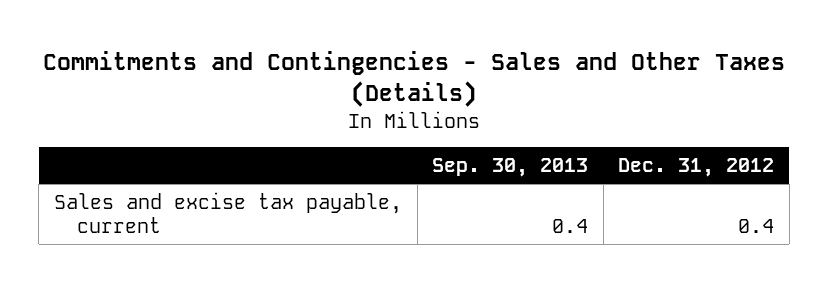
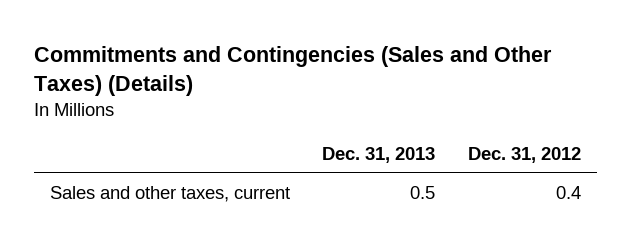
- Commitments and Contingencies - Sales and Other Taxes (Details)
+ Commitments and Contingencies (Sales and Other Taxes) (Details)
- | Sep. 30, 2013 | Dec. 31, 2012
+ | Dec. 31, 2013 | Dec. 31, 2012
- Sales and excise tax payable, current | 0.4 | 0.4
+ Sales and other taxes, current | 0.5 | 0.4

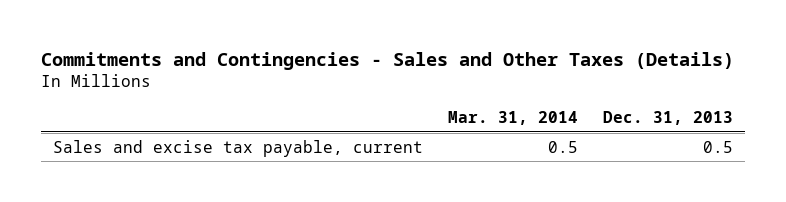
- Commitments and Contingencies (Sales and Other Taxes) (Details)
+ Commitments and Contingencies - Sales and Other Taxes (Details)
- | Dec. 31, 2013 | Dec. 31, 2012
+ | Mar. 31, 2014 | Dec. 31, 2013
- Sales and other taxes, current | 0.5 | 0.4
+ Sales and excise tax payable, current | 0.5 | 0.5

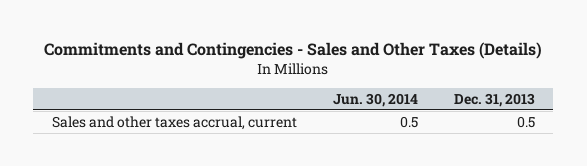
- | Mar. 31, 2014 | Dec. 31, 2013
+ | Jun. 30, 2014 | Dec. 31, 2013
- Sales and excise tax payable, current | 0.5 | 0.5
+ Sales and other taxes accrual, current | 0.5 | 0.5

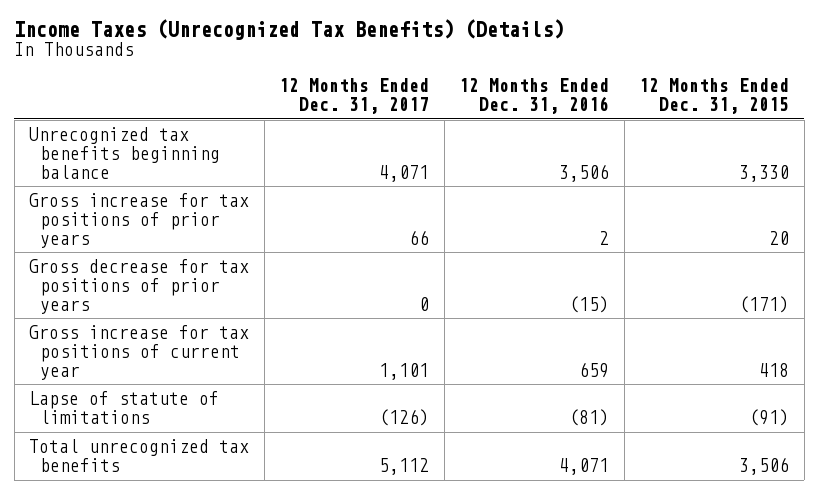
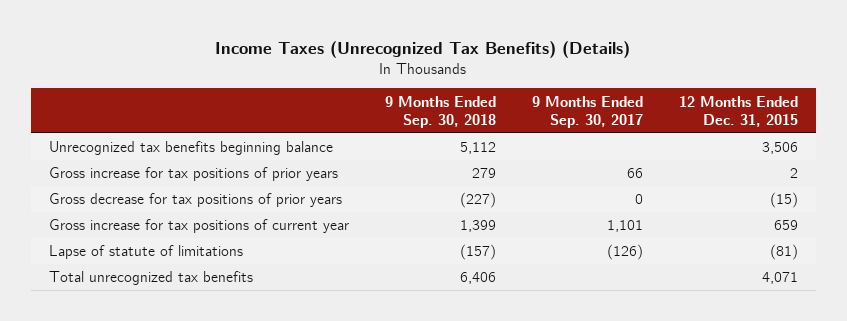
- | 12 Months Ended Dec. 31, 2017 | 12 Months Ended Dec. 31, 2016 | 12 Months Ended Dec. 31, 2015
+ | 9 Months Ended Sep. 30, 2018 | 9 Months Ended Sep. 30, 2017 | 12 Months Ended Dec. 31, 2015
- Unrecognized tax benefits beginning balance | 4,071 | 3,506 | 3,330
- Gross increase for tax positions of prior years | 66 | 2 | 20
- Gross decrease for tax positions of prior years | 0 | (15) | (171)
- Gross increase for tax positions of current year | 1,101 | 659 | 418
- Lapse of statute of limitations | (126) | (81) | (91)
- Total unrecognized tax benefits | 5,112 | 4,071 | 3,506
+ Unrecognized tax benefits beginning balance | 5,112 | | 3,506
+ Gross increase for tax positions of prior years | 279 | 66 | 2
+ Gross decrease for tax positions of prior years | (227) | 0 | (15)
+ Gross increase for tax positions of current year | 1,399 | 1,101 | 659
+ Lapse of statute of limitations | (157) | (126) | (81)
+ Total unrecognized tax benefits | 6,406 | | 4,071

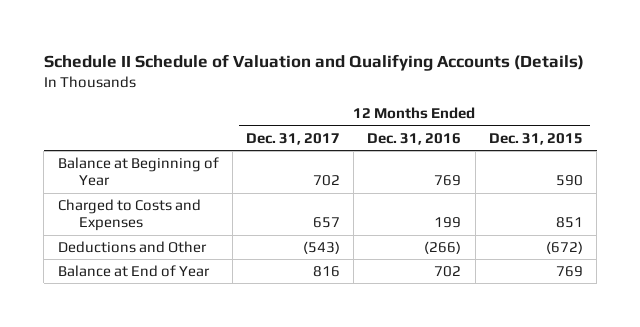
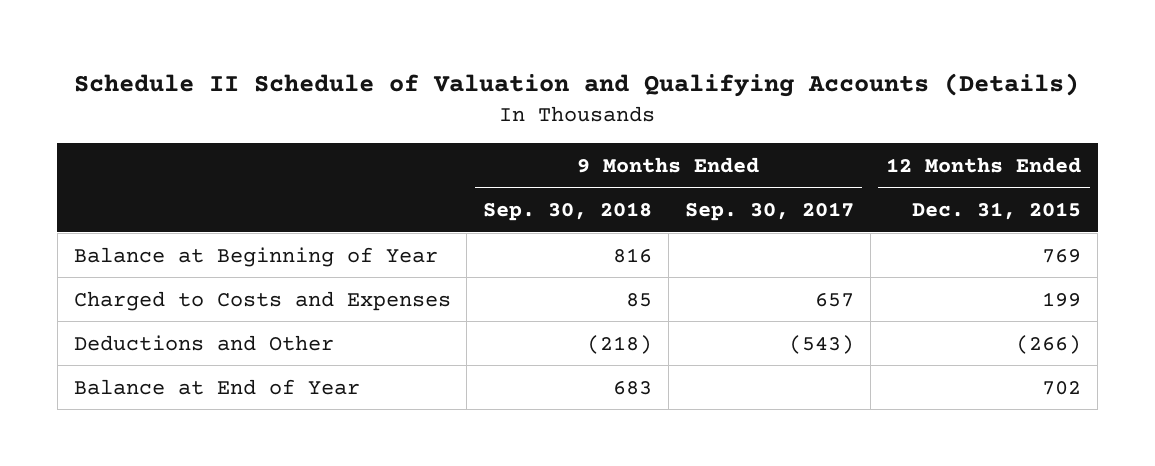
- | 12 Months Ended Dec. 31, 2017 | 12 Months Ended Dec. 31, 2016 | 12 Months Ended Dec. 31, 2015
+ | 9 Months Ended Sep. 30, 2018 | 9 Months Ended Sep. 30, 2017 | 12 Months Ended Dec. 31, 2015
- Balance at Beginning of Year | 702 | 769 | 590
- Charged to Costs and Expenses | 657 | 199 | 851
- Deductions and Other | (543) | (266) | (672)
- Balance at End of Year | 816 | 702 | 769
+ Balance at Beginning of Year | 816 | | 769
+ Charged to Costs and Expenses | 85 | 657 | 199
+ Deductions and Other | (218) | (543) | (266)
+ Balance at End of Year | 683 | | 702

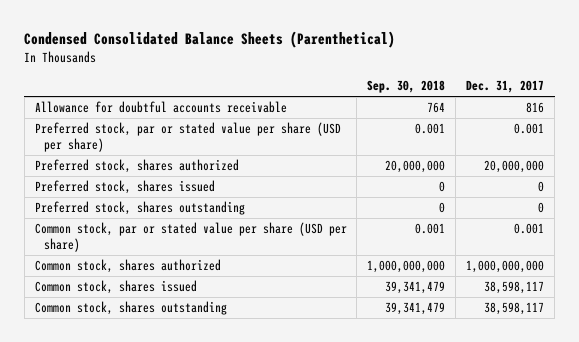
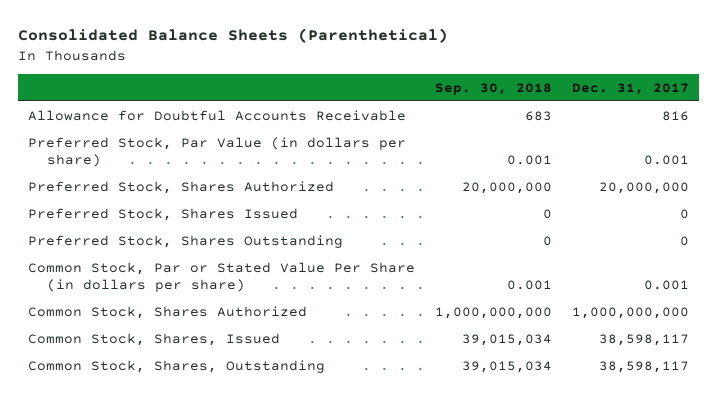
- Condensed Consolidated Balance Sheets (Parenthetical)
+ Consolidated Balance Sheets (Parenthetical)
- Allowance for doubtful accounts receivable | 764 | 816
- Preferred stock, par or stated value per share (USD per share) | 0.001 | 0.001
- Preferred stock, shares authorized | 20,000,000 | 20,000,000
- Preferred stock, shares issued | 0 | 0
- Preferred stock, shares outstanding | 0 | 0
- Common stock, par or stated value per share (USD per share) | 0.001 | 0.001
- Common stock, shares authorized | 1,000,000,000 | 1,000,000,000
- Common stock, shares issued | 39,341,479 | 38,598,117
- Common stock, shares outstanding | 39,341,479 | 38,598,117
+ Allowance for Doubtful Accounts Receivable | 683 | 816
+ Preferred Stock, Par Value (in dollars per share) | 0.001 | 0.001
+ Preferred Stock, Shares Authorized | 20,000,000 | 20,000,000
+ Preferred Stock, Shares Issued | 0 | 0
+ Preferred Stock, Shares Outstanding | 0 | 0
+ Common Stock, Par or Stated Value Per Share (in dollars per share) | 0.001 | 0.001
+ Common Stock, Shares Authorized | 1,000,000,000 | 1,000,000,000
+ Common Stock, Shares, Issued | 39,015,034 | 38,598,117
+ Common Stock, Shares, Outstanding | 39,015,034 | 38,598,117

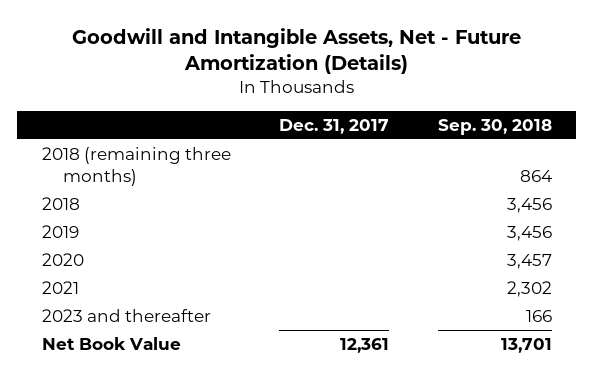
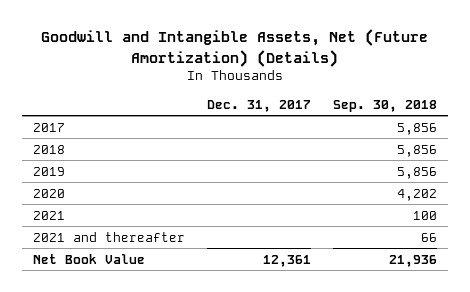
- Goodwill and Intangible Assets, Net - Future Amortization (Details)
+ Goodwill and Intangible Assets, Net (Future Amortization) (Details)
- 2018 (remaining three months) | | 864
- 2018 | | 3,456
- 2019 | | 3,456
- 2020 | | 3,457
- 2021 | | 2,302
- 2023 and thereafter | | 166
- Net Book Value | 12,361 | 13,701
+ 2017 | | 5,856
+ 2018 | | 5,856
+ 2019 | | 5,856
+ 2020 | | 4,202
+ 2021 | | 100
+ 2021 and thereafter | | 66
+ Net Book Value | 12,361 | 21,936

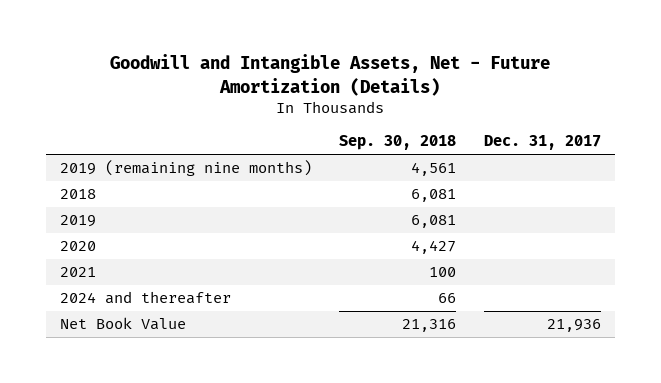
- Goodwill and Intangible Assets, Net (Future Amortization) (Details)
+ Goodwill and Intangible Assets, Net - Future Amortization (Details)
- | Dec. 31, 2017 | Sep. 30, 2018
+ | Sep. 30, 2018 | Dec. 31, 2017
- 2017 | | 5,856
- 2018 | | 5,856
- 2019 | | 5,856
- 2020 | | 4,202
+ 2019 (remaining nine months) | 4,561 |
+ 2018 | 6,081 |
+ 2019 | 6,081 |
+ 2020 | 4,427 |
- 2021 and thereafter | | 66
- Net Book Value | 12,361 | 21,936
+ 2024 and thereafter | 66 |
+ Net Book Value | 21,316 | 21,936

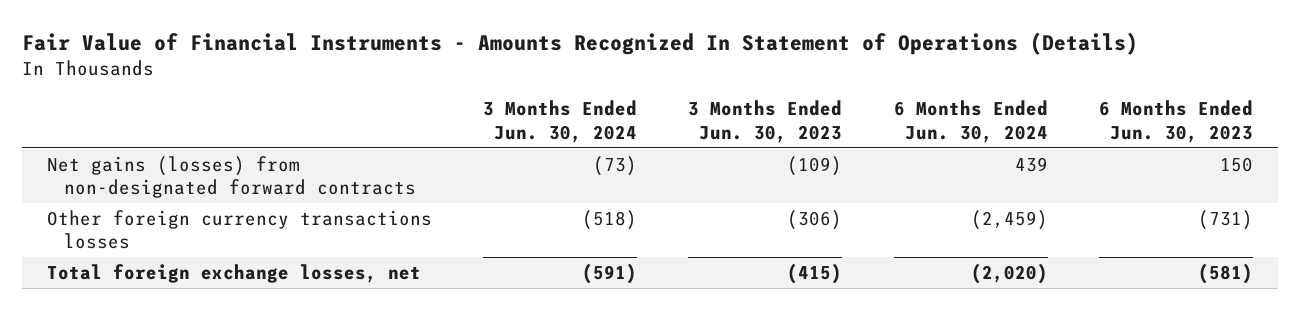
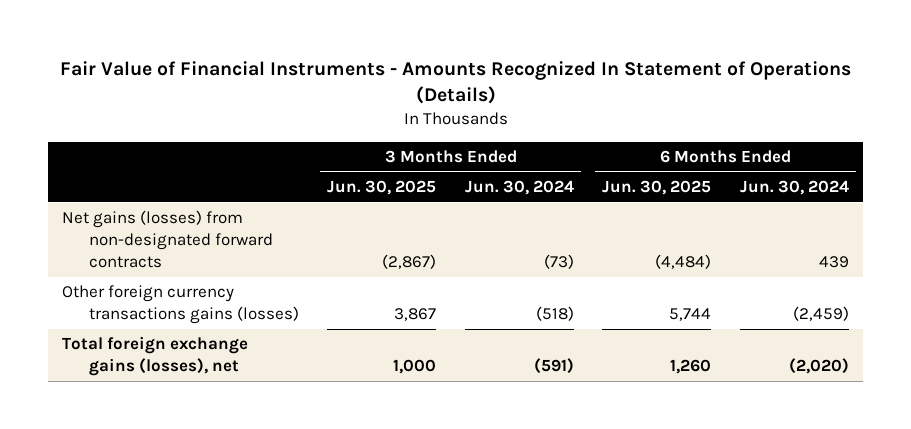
- | 3 Months Ended Jun. 30, 2024 | 3 Months Ended Jun. 30, 2023 | 6 Months Ended Jun. 30, 2024 | 6 Months Ended Jun. 30, 2023
+ | 3 Months Ended Jun. 30, 2025 | 3 Months Ended Jun. 30, 2024 | 6 Months Ended Jun. 30, 2025 | 6 Months Ended Jun. 30, 2024
- Other foreign currency transactions losses | (518) | (306) | (2,459) | (731)
- Total foreign exchange losses, net | (591) | (415) | (2,020) | (581)
+ Other foreign currency transactions gains (losses) | 3,867 | (518) | 5,744 | (2,459)
+ Total foreign exchange gains (losses), net | 1,000 | (591) | 1,260 | (2,020)

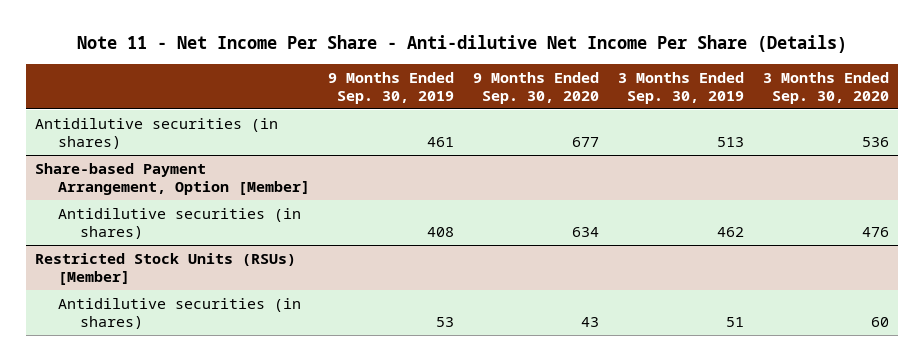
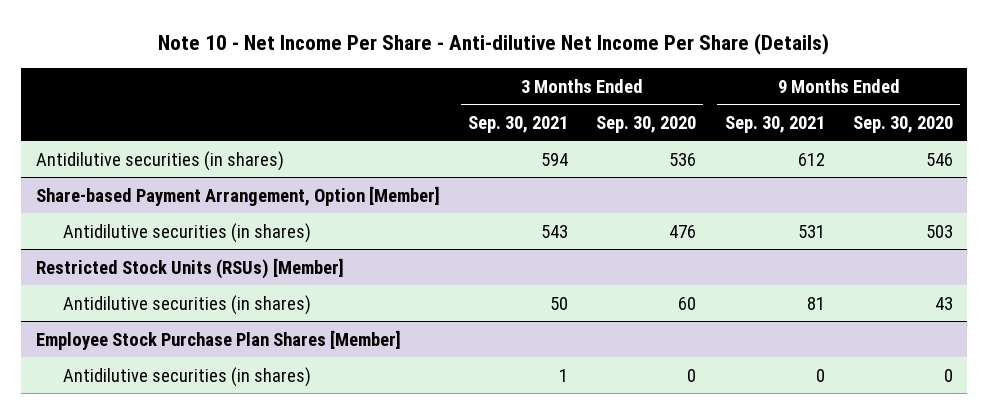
- Note 11 - Net Income Per Share - Anti-dilutive Net Income Per Share (Details)
+ Note 10 - Net Income Per Share - Anti-dilutive Net Income Per Share (Details)
- | 9 Months Ended Sep. 30, 2019 | 9 Months Ended Sep. 30, 2020 | 3 Months Ended Sep. 30, 2019 | 3 Months Ended Sep. 30, 2020
+ | 3 Months Ended Sep. 30, 2021 | 3 Months Ended Sep. 30, 2020 | 9 Months Ended Sep. 30, 2021 | 9 Months Ended Sep. 30, 2020
- Antidilutive securities (in shares) | 461 | 677 | 513 | 536
+ Antidilutive securities (in shares) | 594 | 536 | 612 | 546
@ Share-based Payment Arrangement, Option [Member]
- Antidilutive securities (in shares) | 408 | 634 | 462 | 476
+ Antidilutive securities (in shares) | 543 | 476 | 531 | 503
+ Employee Stock Purchase Plan Shares [Member]
+ Antidilutive securities (in shares) | 1 | 0 | 0 | 0

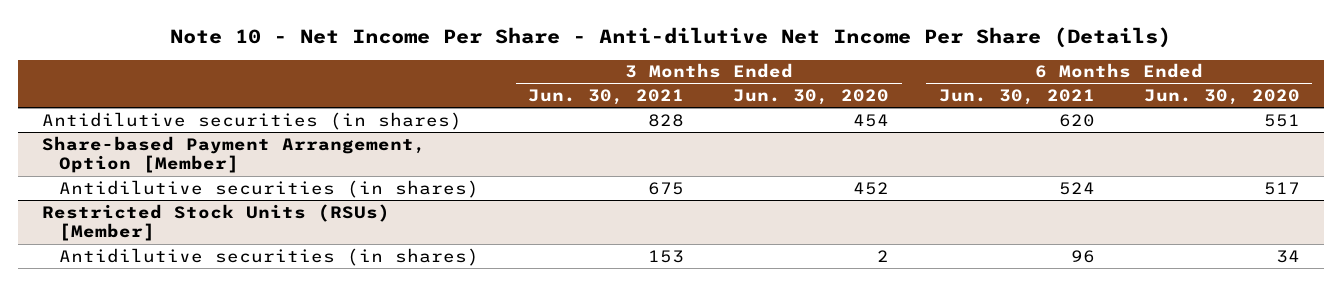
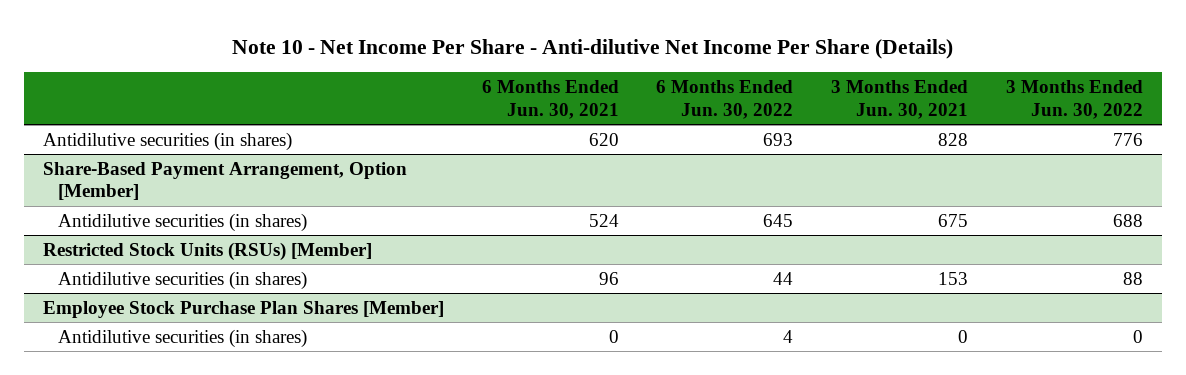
- | 3 Months Ended Jun. 30, 2021 | 3 Months Ended Jun. 30, 2020 | 6 Months Ended Jun. 30, 2021 | 6 Months Ended Jun. 30, 2020
+ | 6 Months Ended Jun. 30, 2021 | 6 Months Ended Jun. 30, 2022 | 3 Months Ended Jun. 30, 2021 | 3 Months Ended Jun. 30, 2022
- Share-based Payment Arrangement, Option [Member]
+ Share-Based Payment Arrangement, Option [Member]
+ Employee Stock Purchase Plan Shares [Member]
+ Antidilutive securities (in shares) | 0 | 4 | 0 | 0

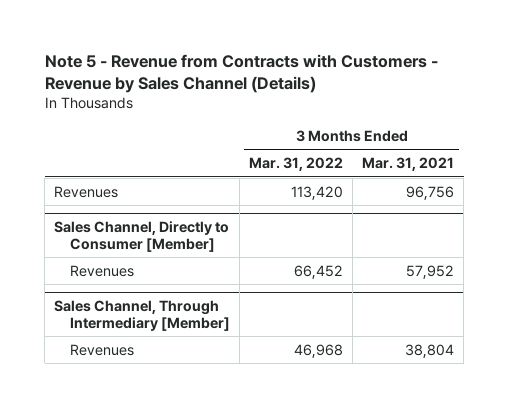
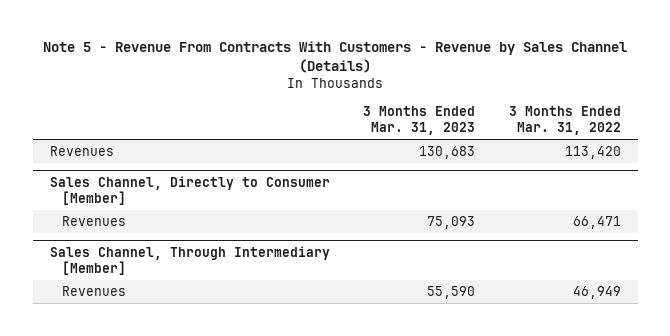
- Note 5 - Revenue from Contracts with Customers - Revenue by Sales Channel (Details)
+ Note 5 - Revenue From Contracts With Customers - Revenue by Sales Channel (Details)
- | 3 Months Ended Mar. 31, 2022 | 3 Months Ended Mar. 31, 2021
+ | 3 Months Ended Mar. 31, 2023 | 3 Months Ended Mar. 31, 2022
@ Sales Channel, Directly to Consumer [Member]
- Revenues | 66,452 | 57,952
+ Revenues | 75,093 | 66,471
@ Sales Channel, Through Intermediary [Member]
- Revenues | 46,968 | 38,804
+ Revenues | 55,590 | 46,949

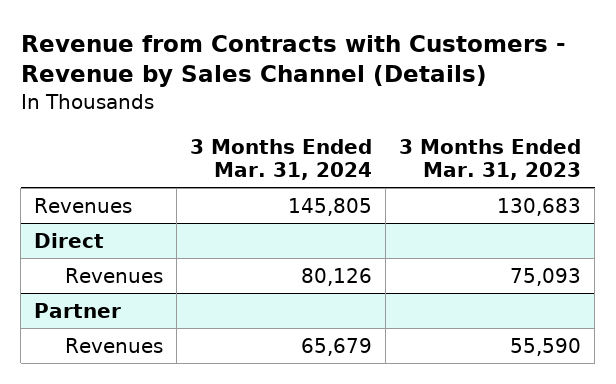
- Note 5 - Revenue From Contracts With Customers - Revenue by Sales Channel (Details)
+ Revenue from Contracts with Customers - Revenue by Sales Channel (Details)
- | 3 Months Ended Mar. 31, 2023 | 3 Months Ended Mar. 31, 2022
+ | 3 Months Ended Mar. 31, 2024 | 3 Months Ended Mar. 31, 2023
- Sales Channel, Directly to Consumer [Member]
+ Direct
- Sales Channel, Through Intermediary [Member]
+ Partner

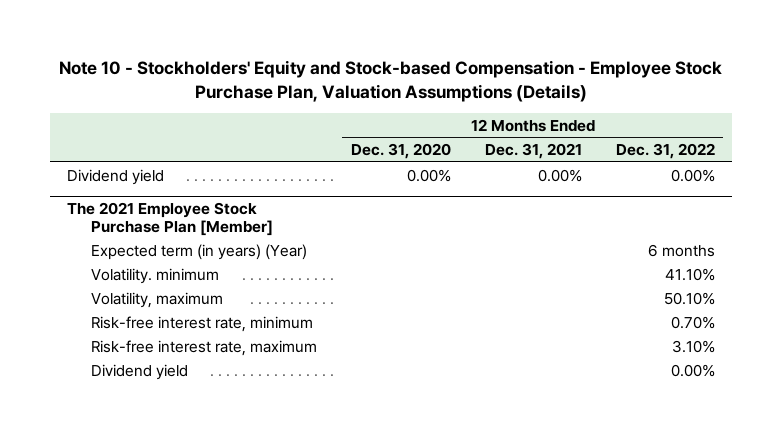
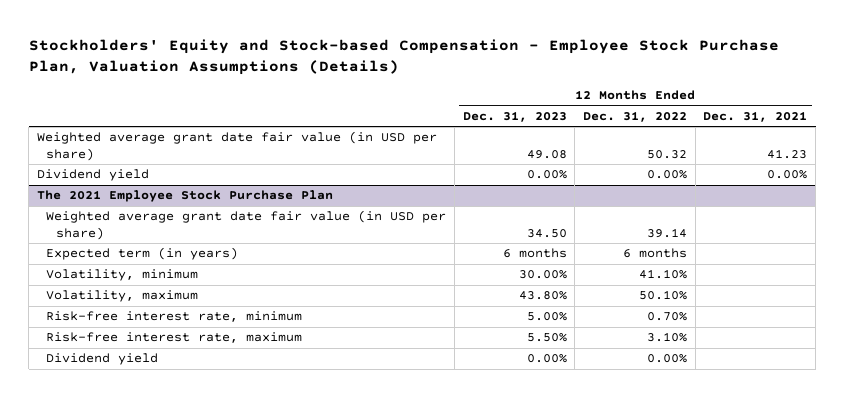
- Note 10 - Stockholders' Equity and Stock-based Compensation - Employee Stock Purchase Plan, Valuation Assumptions (Details)
+ Stockholders' Equity and Stock-based Compensation - Employee Stock Purchase Plan, Valuation Assumptions (Details)
- | 12 Months Ended Dec. 31, 2020 | 12 Months Ended Dec. 31, 2021 | 12 Months Ended Dec. 31, 2022
+ | 12 Months Ended Dec. 31, 2023 | 12 Months Ended Dec. 31, 2022 | 12 Months Ended Dec. 31, 2021
+ Weighted average grant date fair value (in USD per share) | 49.08 | 50.32 | 41.23
- The 2021 Employee Stock Purchase Plan [Member]
- Expected term (in years) (Year) | | | 6 months
- Volatility. minimum | | | 41.10%
+ The 2021 Employee Stock Purchase Plan
+ Weighted average grant date fair value (in USD per share) | 34.50 | 39.14 |
+ Expected term (in years) | 6 months | 6 months |
+ Volatility, minimum | 30.00% | 41.10% |

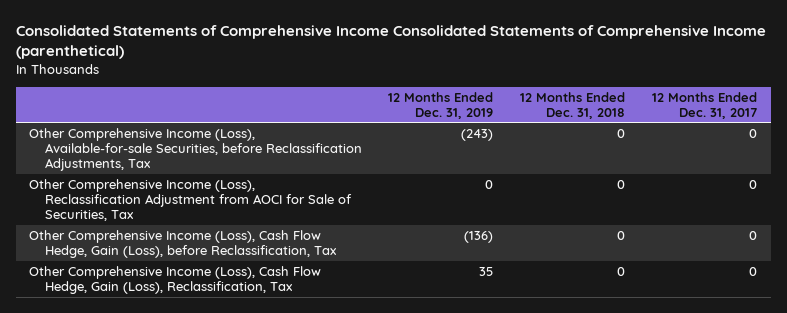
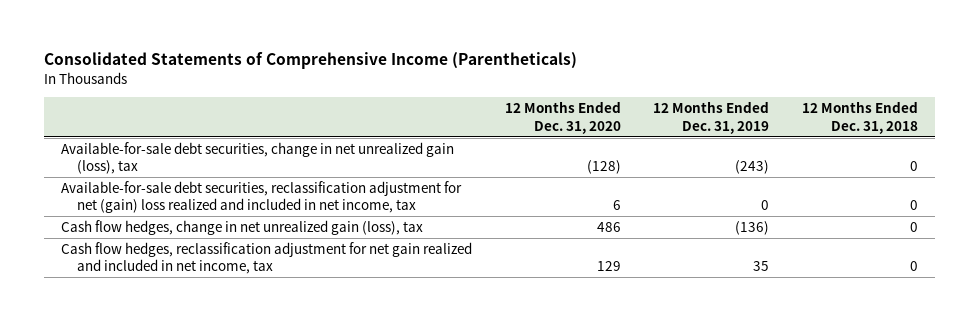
- Consolidated Statements of Comprehensive Income Consolidated Statements of Comprehensive Income (parenthetical)
+ Consolidated Statements of Comprehensive Income (Parentheticals)
- | 12 Months Ended Dec. 31, 2019 | 12 Months Ended Dec. 31, 2018 | 12 Months Ended Dec. 31, 2017
+ | 12 Months Ended Dec. 31, 2020 | 12 Months Ended Dec. 31, 2019 | 12 Months Ended Dec. 31, 2018
- Other Comprehensive Income (Loss), Available-for-sale Securities, before Reclassification Adjustments, Tax | (243) | 0 | 0
- Other Comprehensive Income (Loss), Reclassification Adjustment from AOCI for Sale of Securities, Tax | 0 | 0 | 0
- Other Comprehensive Income (Loss), Cash Flow Hedge, Gain (Loss), before Reclassification, Tax | (136) | 0 | 0
- Other Comprehensive Income (Loss), Cash Flow Hedge, Gain (Loss), Reclassification, Tax | 35 | 0 | 0
+ Available-for-sale debt securities, change in net unrealized gain (loss), tax | (128) | (243) | 0
+ Available-for-sale debt securities, reclassification adjustment for net (gain) loss realized and included in net income, tax | 6 | 0 | 0
+ Cash flow hedges, change in net unrealized gain (loss), tax | 486 | (136) | 0
+ Cash flow hedges, reclassification adjustment for net gain realized and included in net income, tax | 129 | 35 | 0

